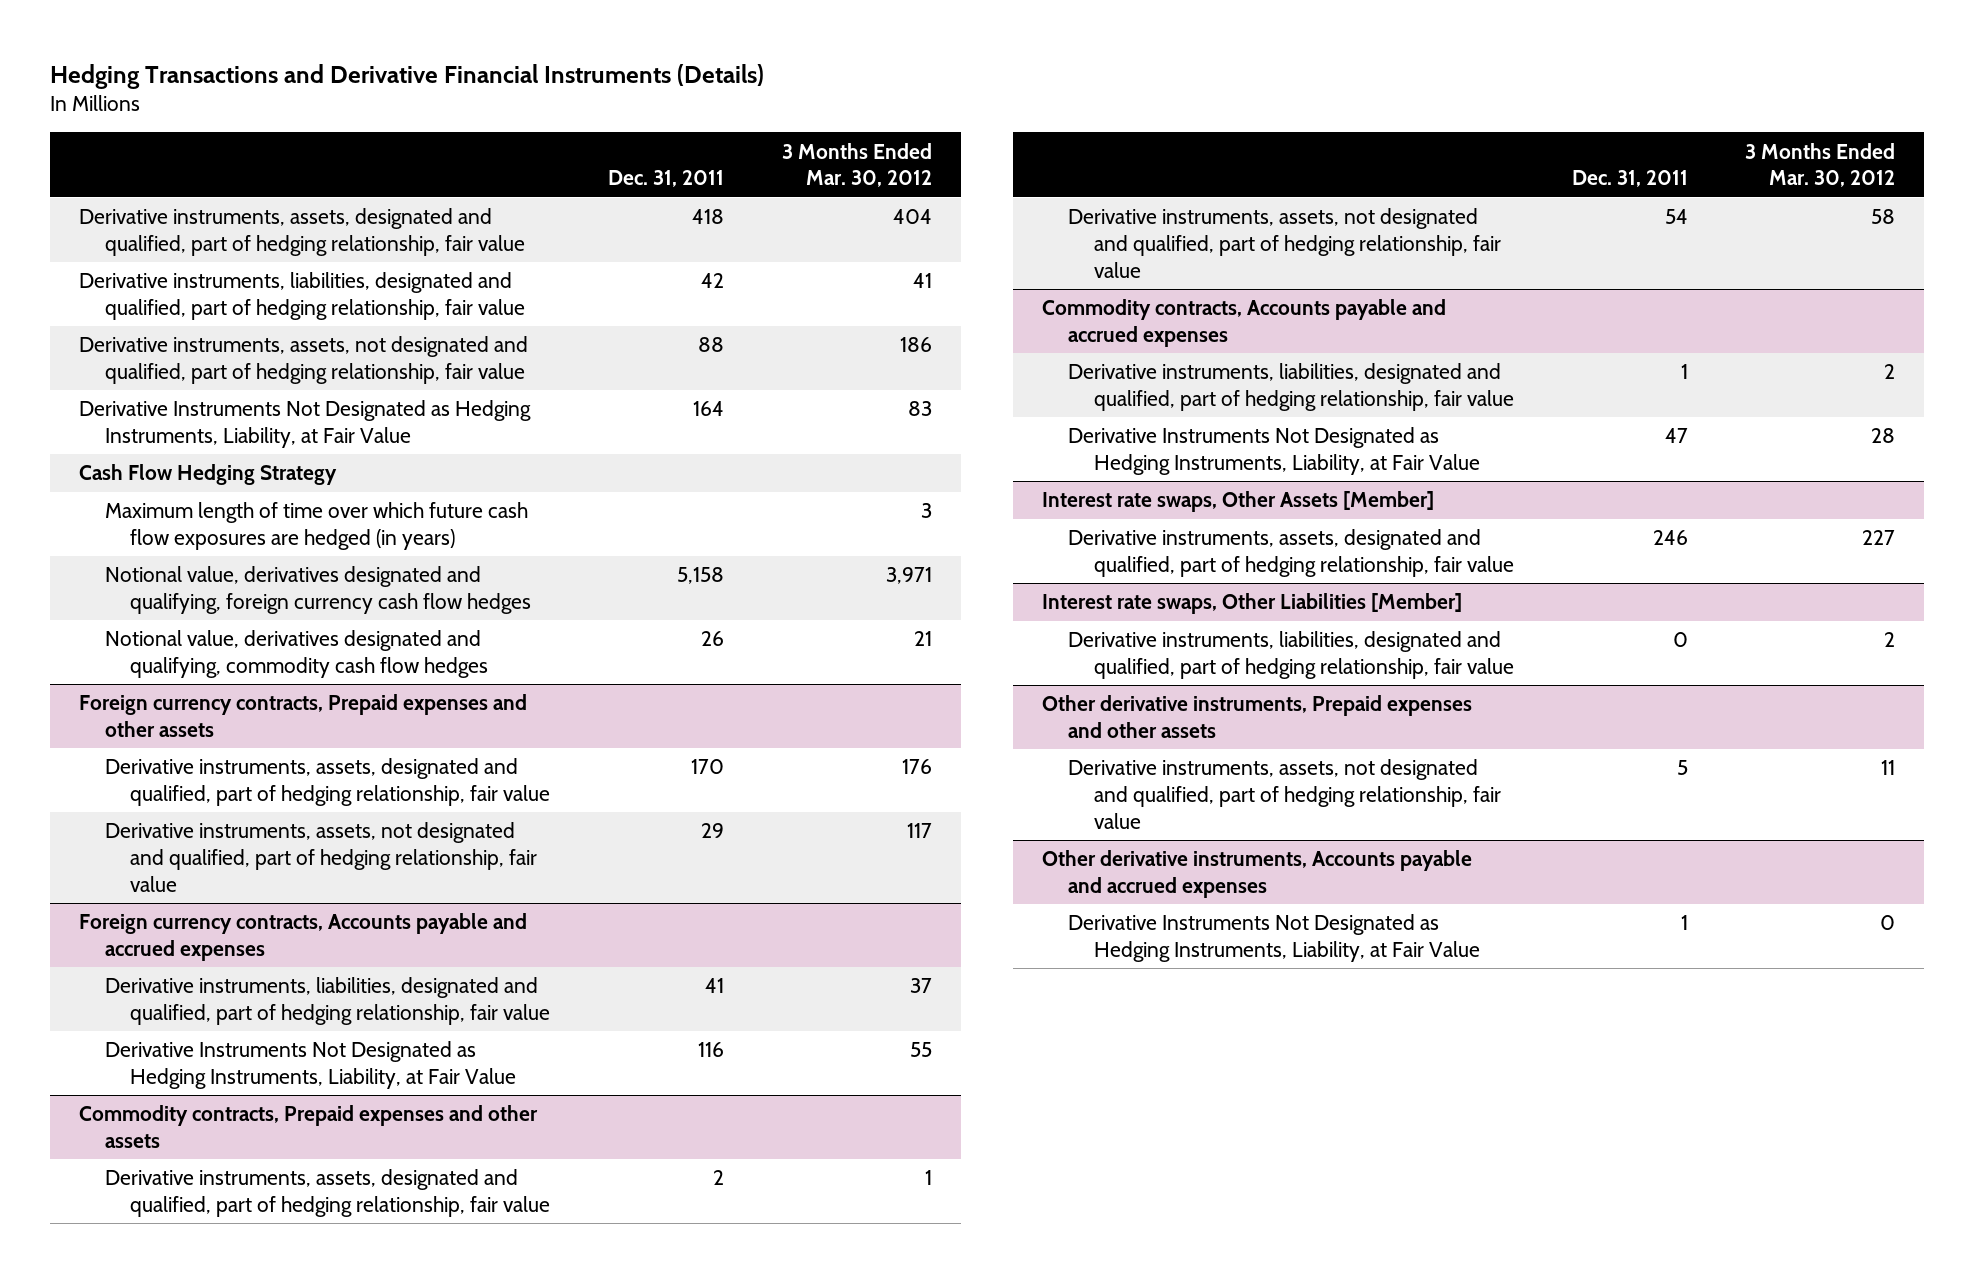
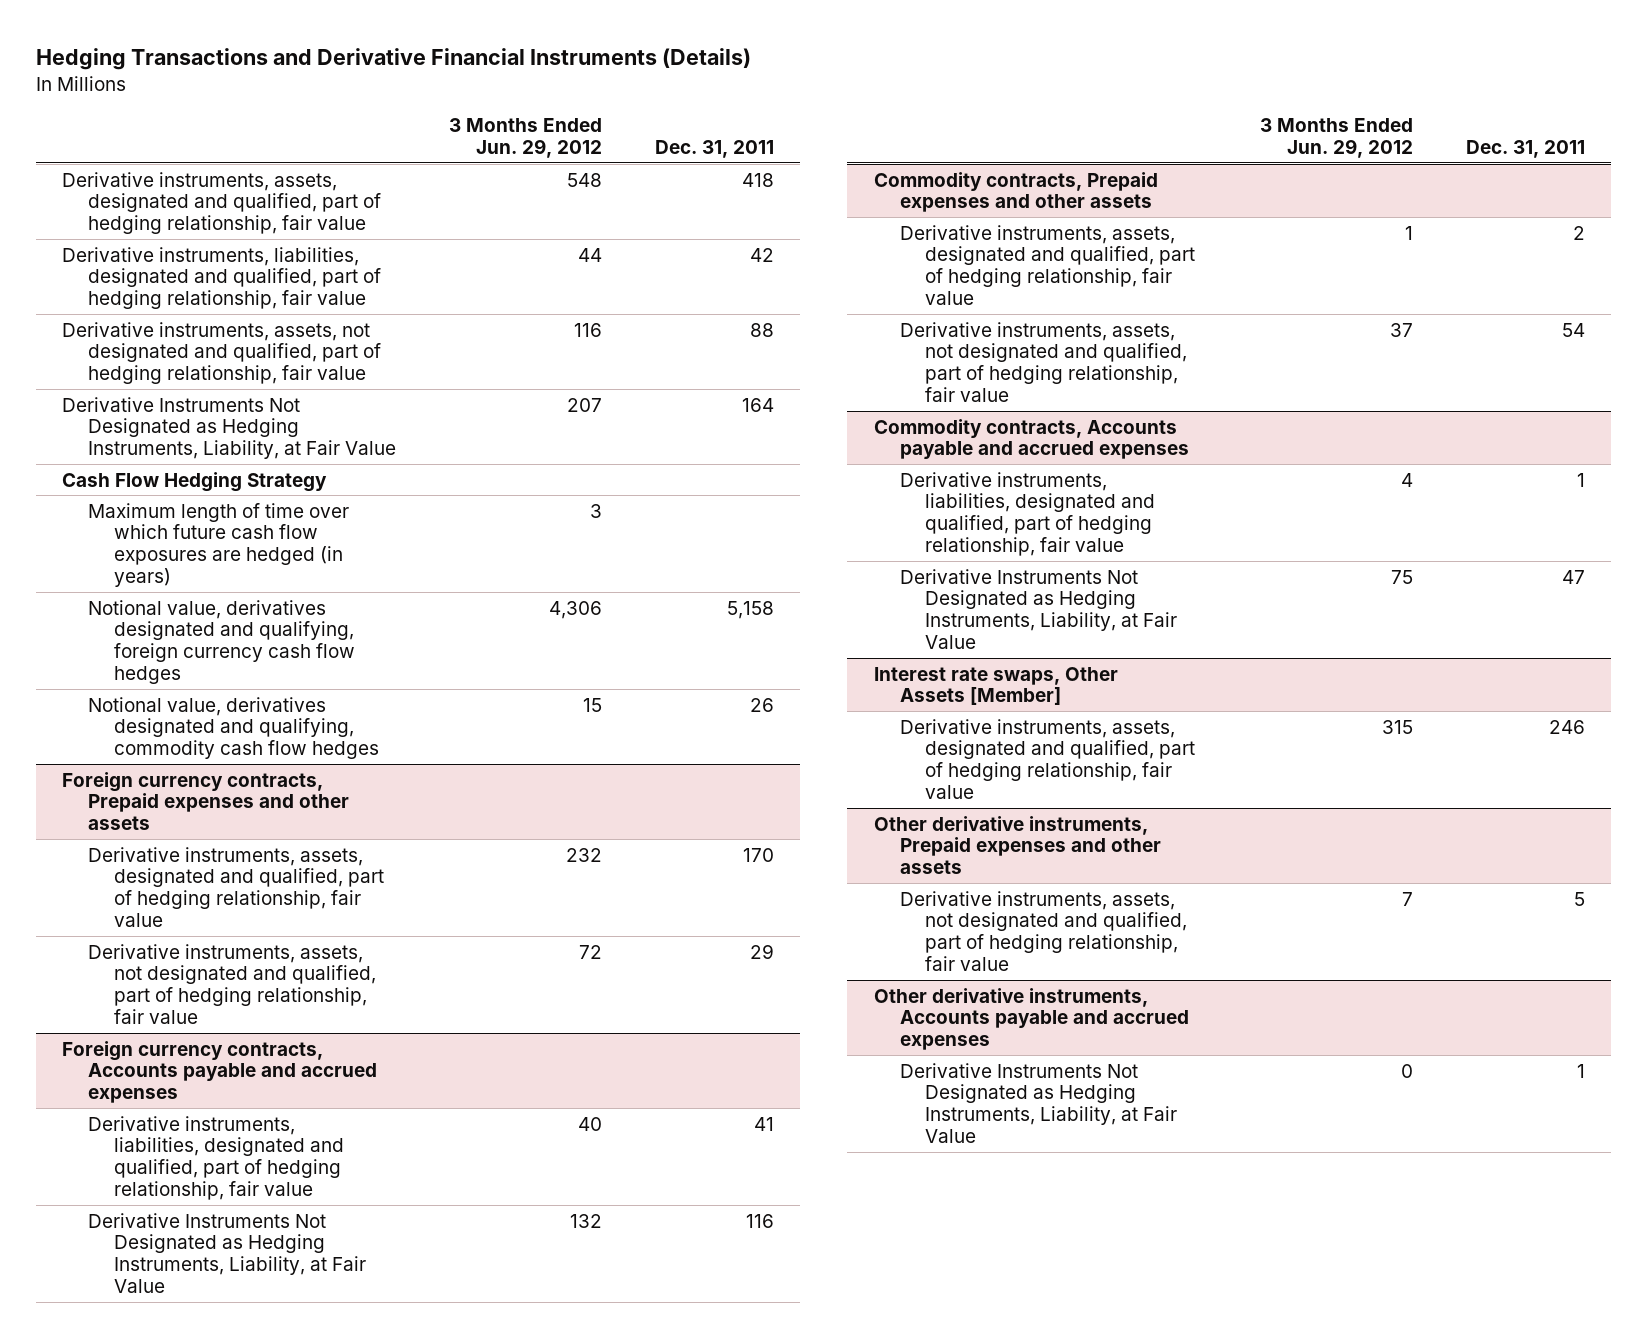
- | Dec. 31, 2011 | 3 Months Ended Mar. 30, 2012
+ | 3 Months Ended Jun. 29, 2012 | Dec. 31, 2011
- Interest rate swaps, Other Liabilities [Member]
- Derivative instruments, liabilities, designated and qualified, part of hedging relationship, fair value | 0 | 2

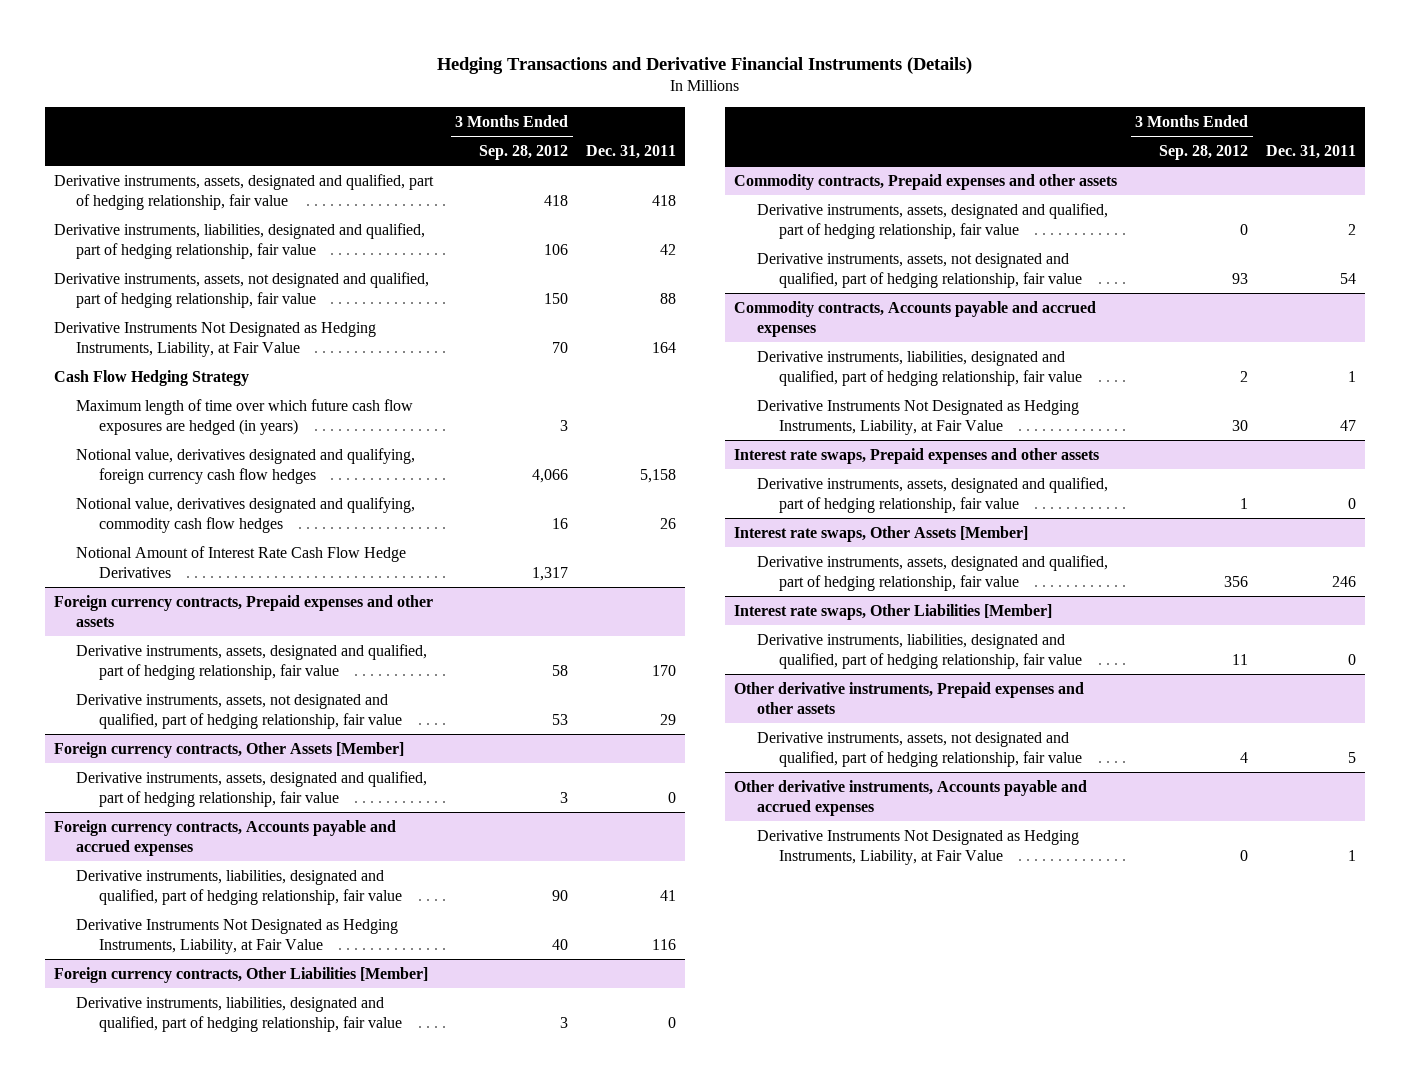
- | 3 Months Ended Jun. 29, 2012 | Dec. 31, 2011
+ | 3 Months Ended Sep. 28, 2012 | Dec. 31, 2011
+ Notional Amount of Interest Rate Cash Flow Hedge Derivatives | 1,317 |
+ Foreign currency contracts, Other Assets [Member]
+ Derivative instruments, assets, designated and qualified, part of hedging relationship, fair value | 3 | 0
+ Foreign currency contracts, Other Liabilities [Member]
+ Derivative instruments, liabilities, designated and qualified, part of hedging relationship, fair value | 3 | 0
+ Interest rate swaps, Prepaid expenses and other assets
+ Derivative instruments, assets, designated and qualified, part of hedging relationship, fair value | 1 | 0
+ Interest rate swaps, Other Liabilities [Member]
+ Derivative instruments, liabilities, designated and qualified, part of hedging relationship, fair value | 11 | 0

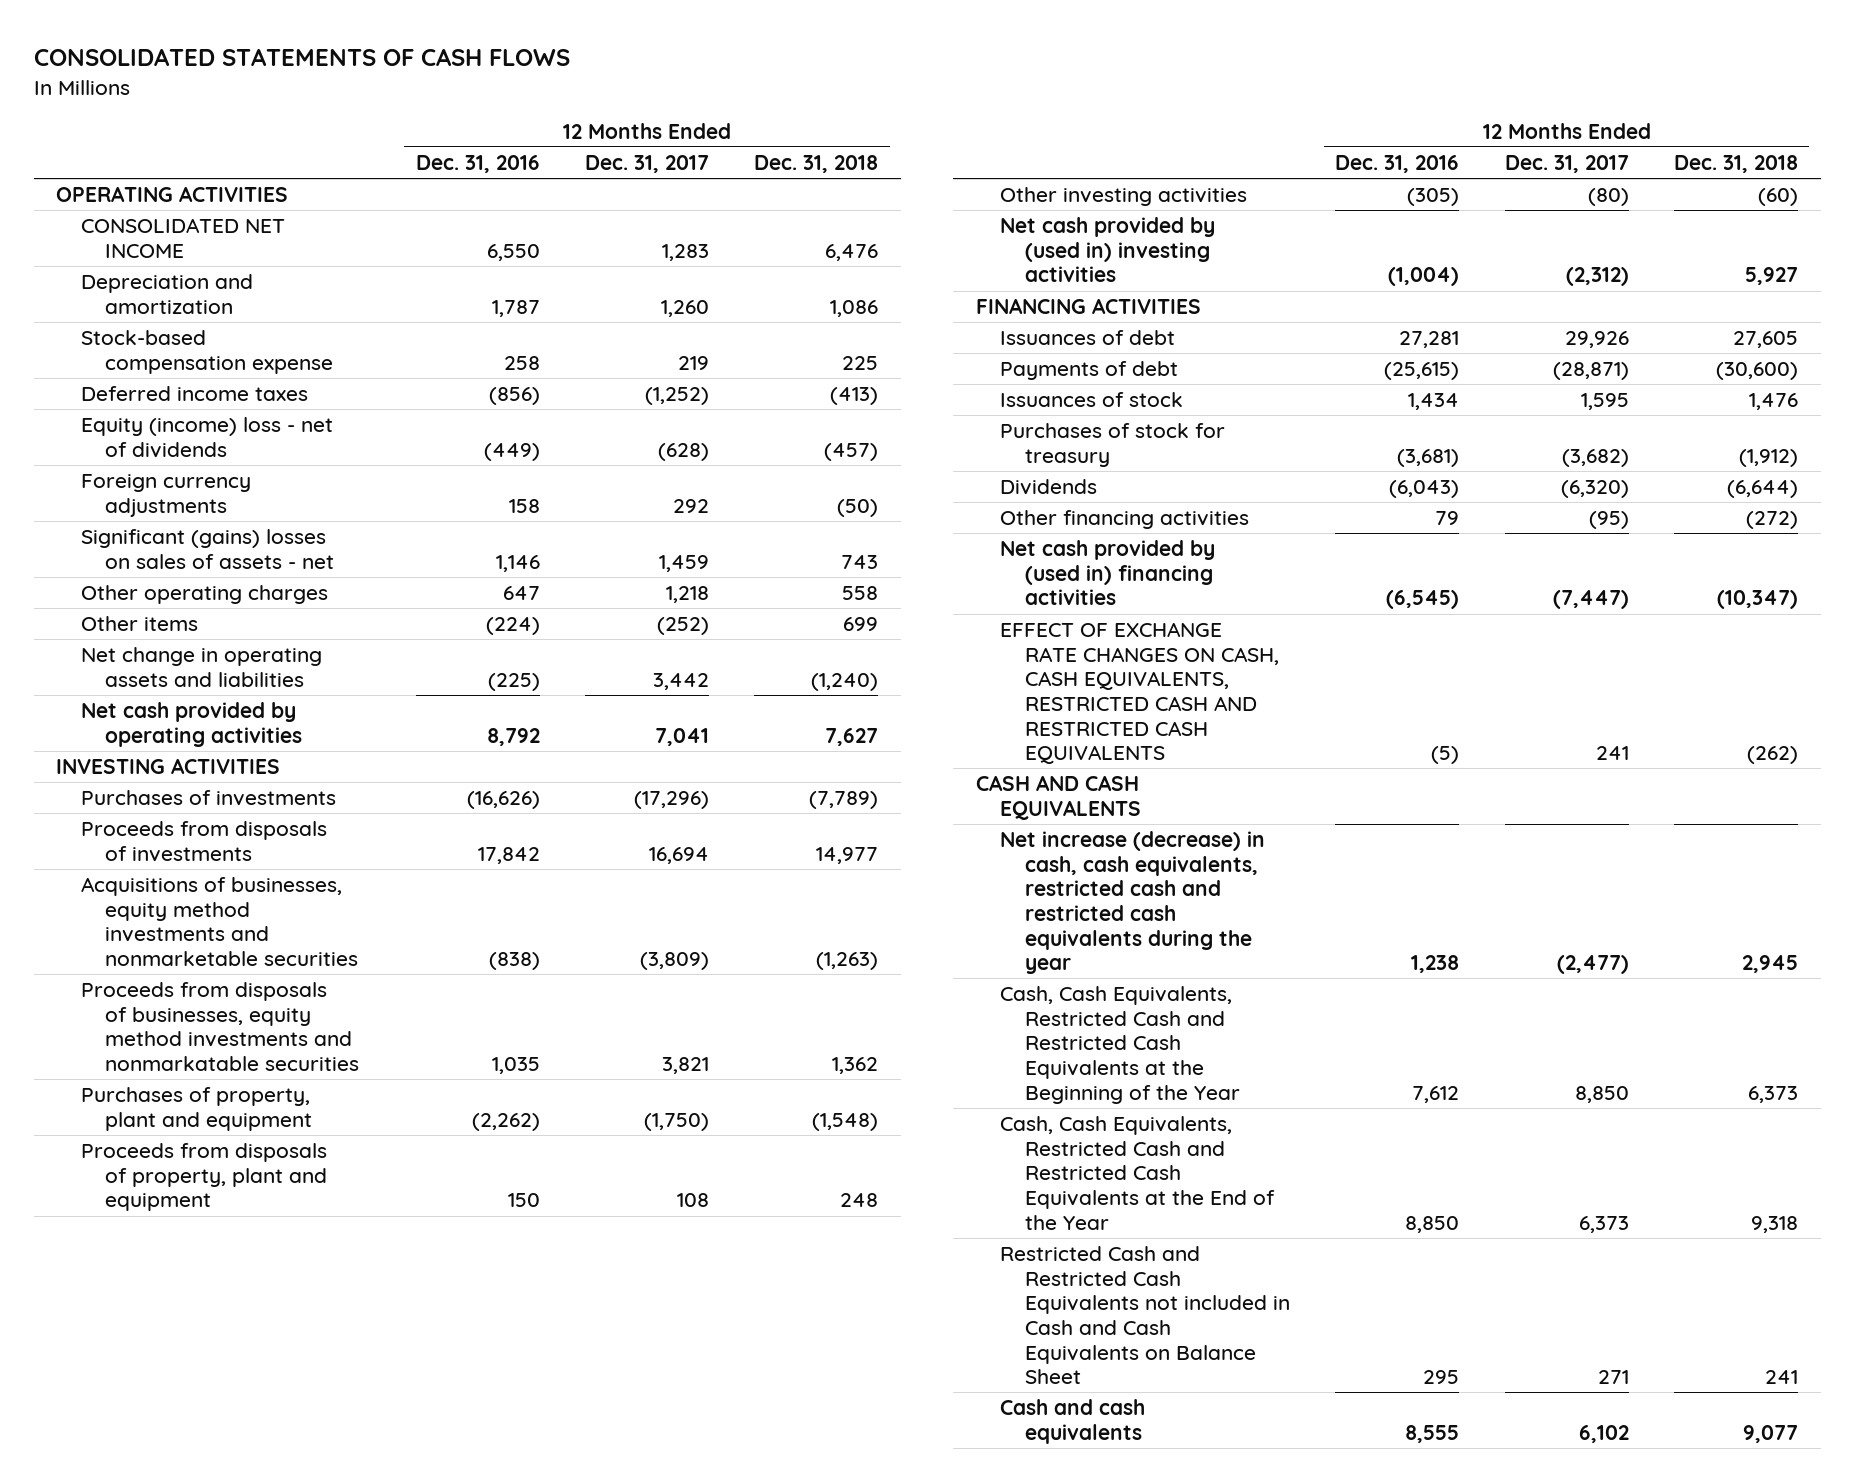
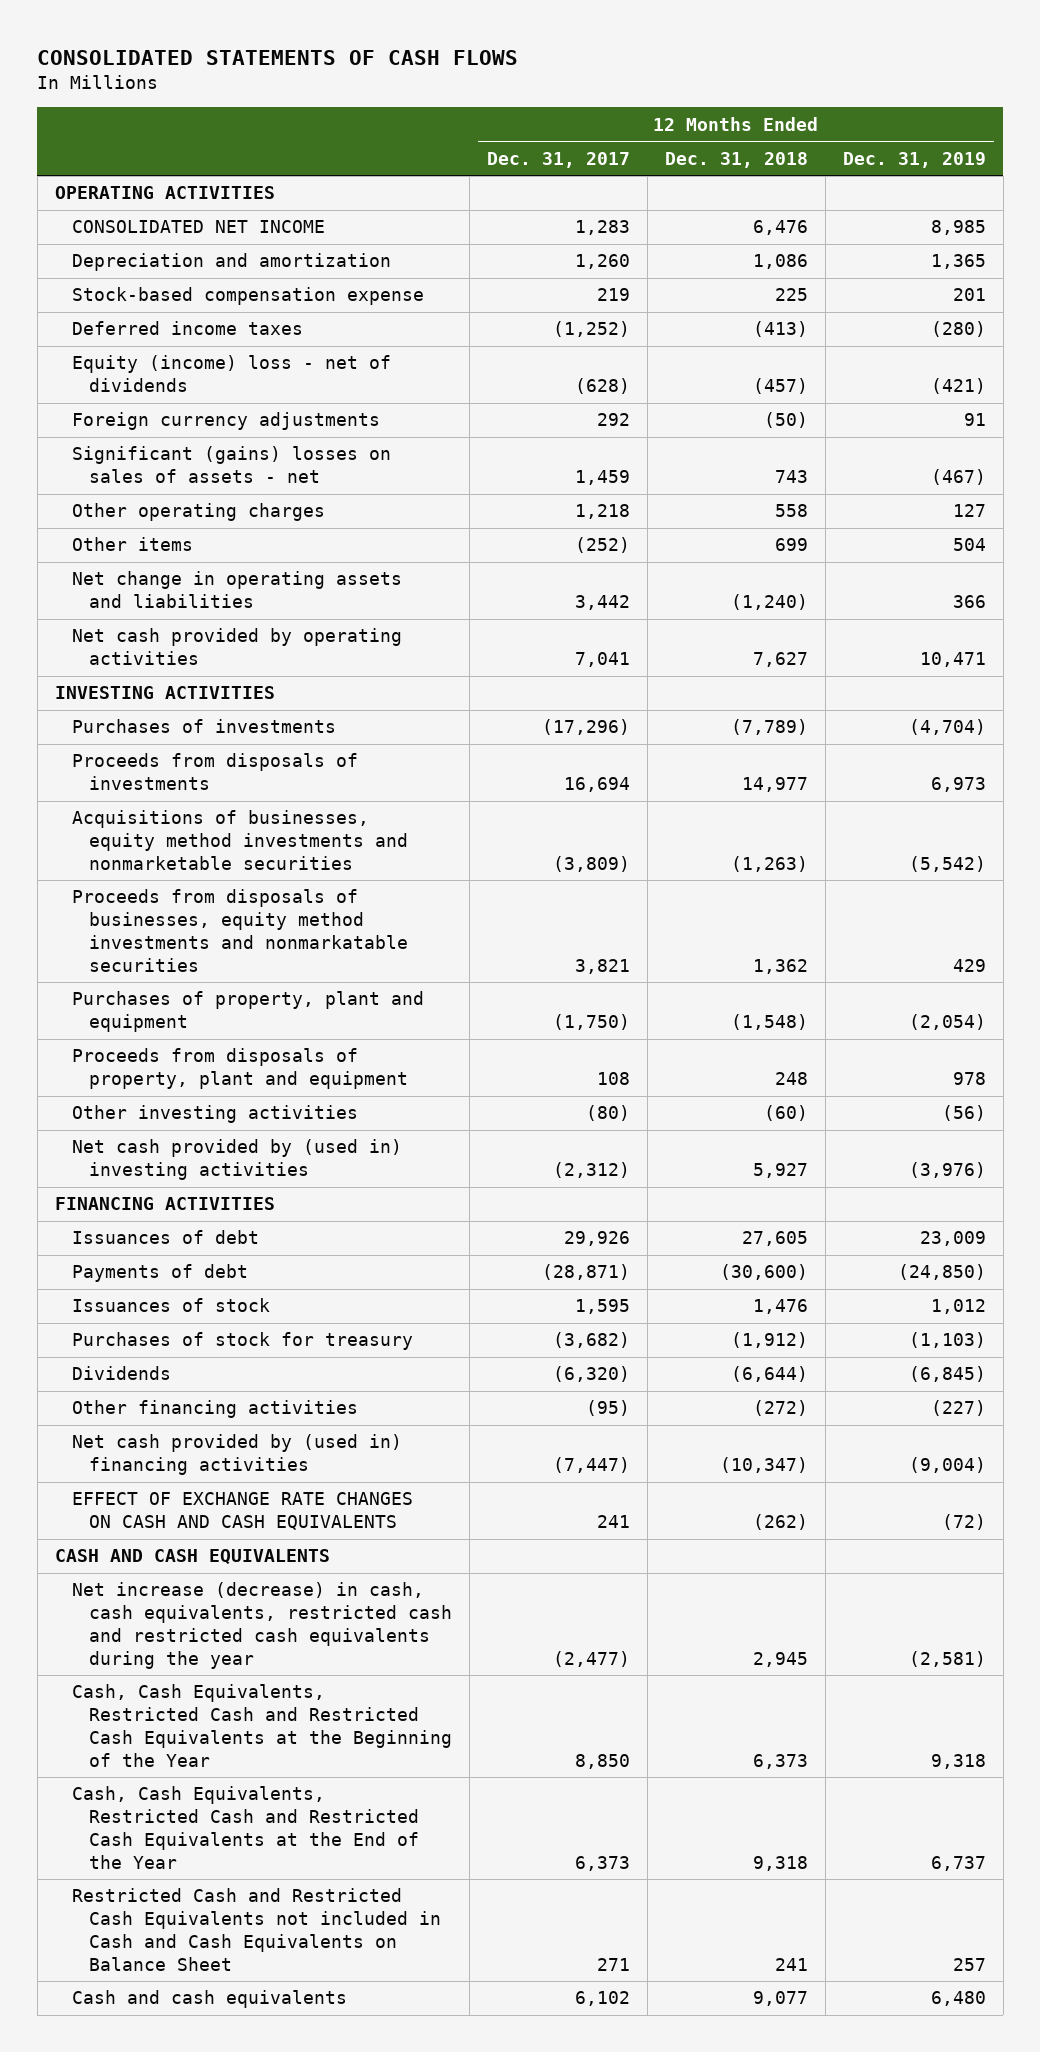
- | 12 Months Ended Dec. 31, 2016 | 12 Months Ended Dec. 31, 2017 | 12 Months Ended Dec. 31, 2018
+ | 12 Months Ended Dec. 31, 2017 | 12 Months Ended Dec. 31, 2018 | 12 Months Ended Dec. 31, 2019
- EFFECT OF EXCHANGE RATE CHANGES ON CASH, CASH EQUIVALENTS, RESTRICTED CASH AND RESTRICTED CASH EQUIVALENTS | (5) | 241 | (262)
+ EFFECT OF EXCHANGE RATE CHANGES ON CASH AND CASH EQUIVALENTS | 241 | (262) | (72)

